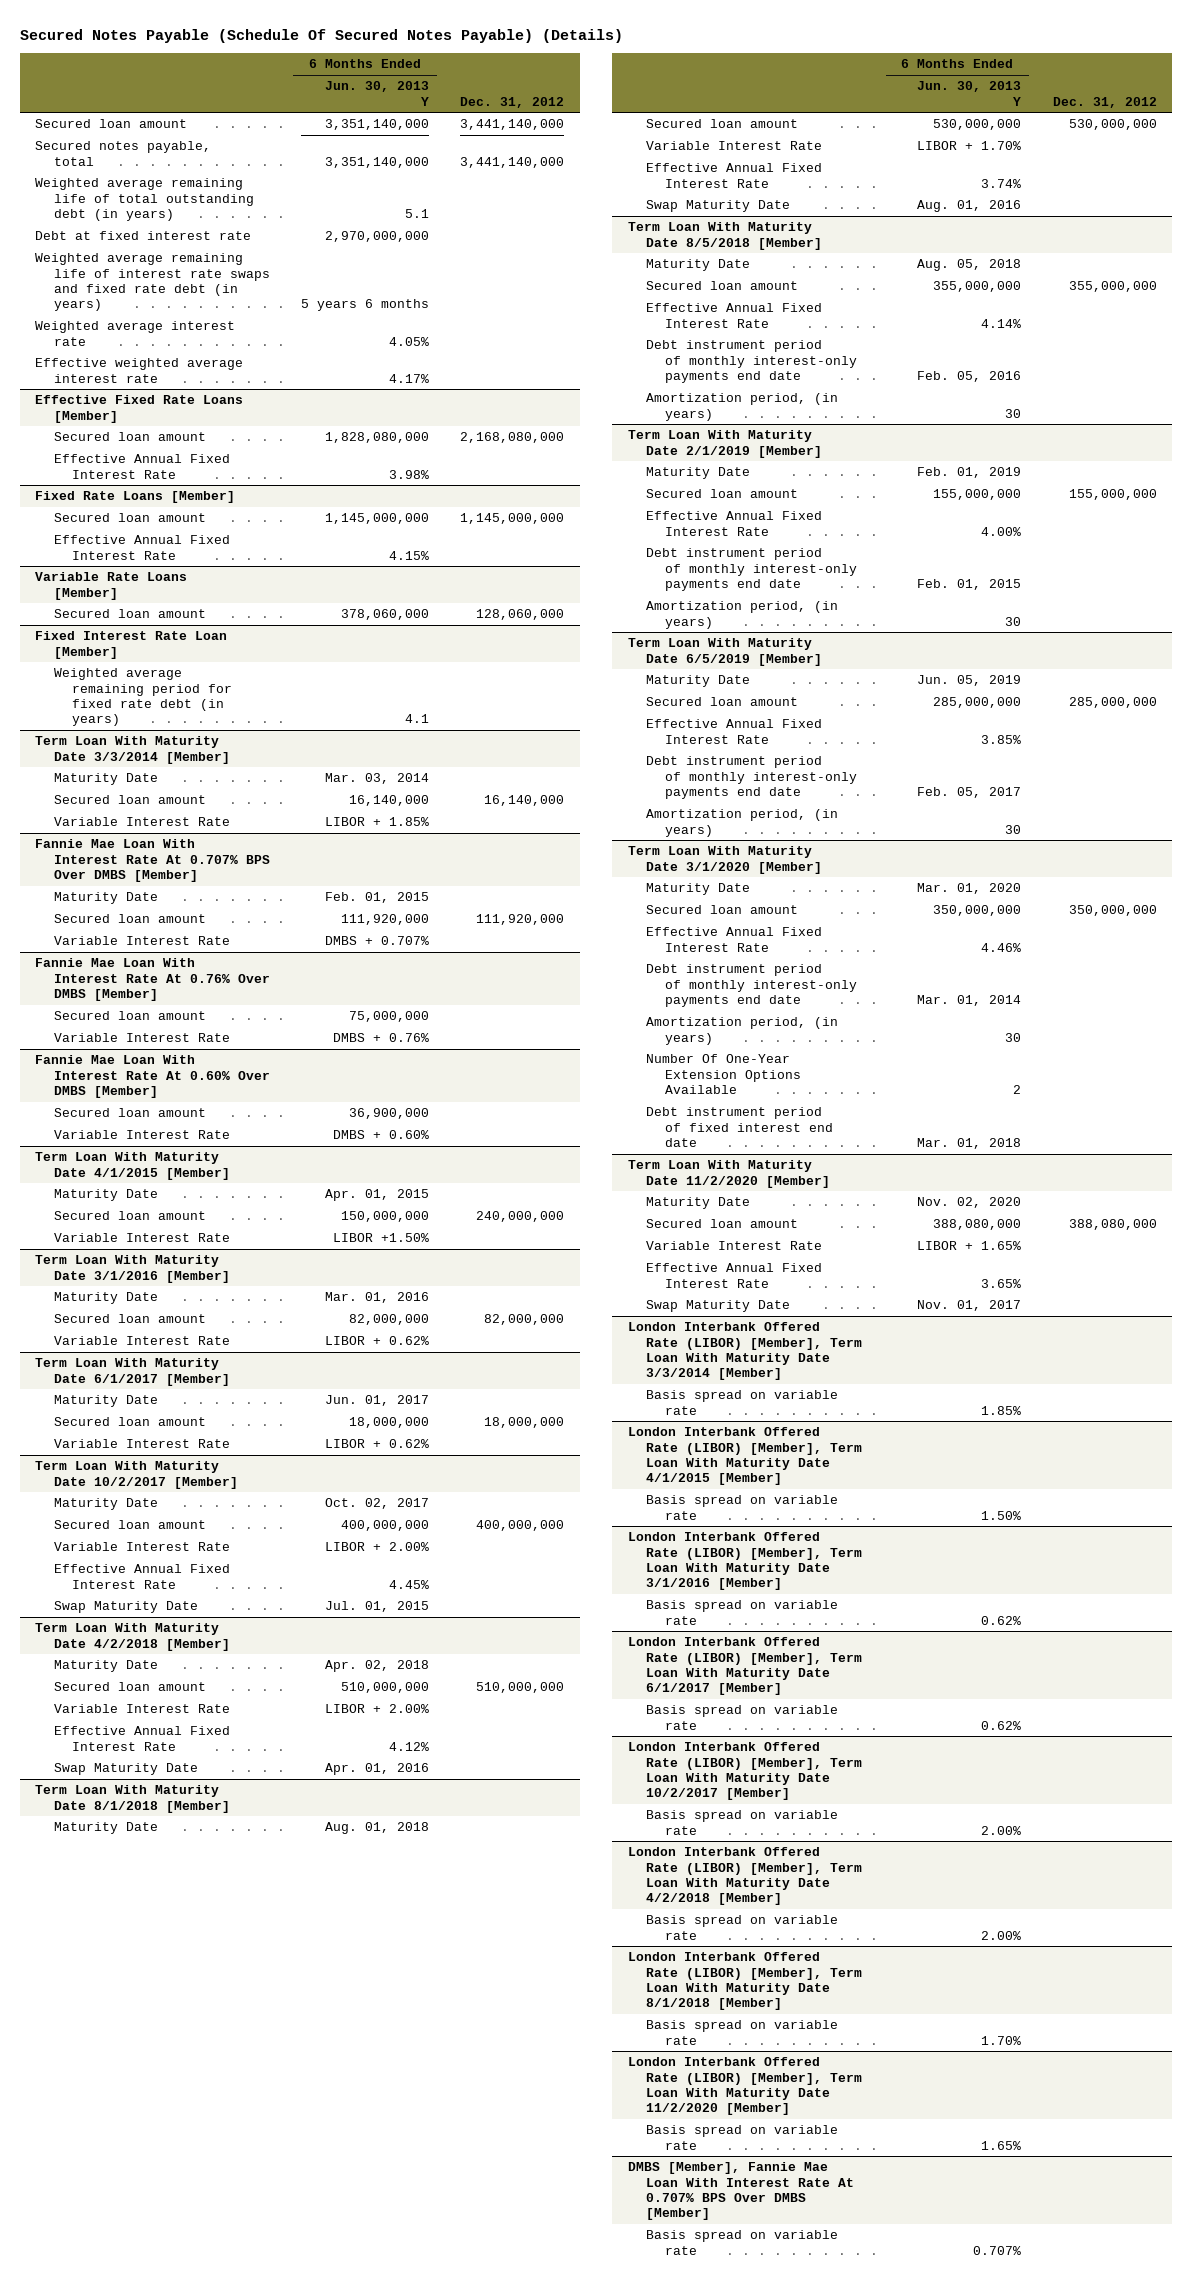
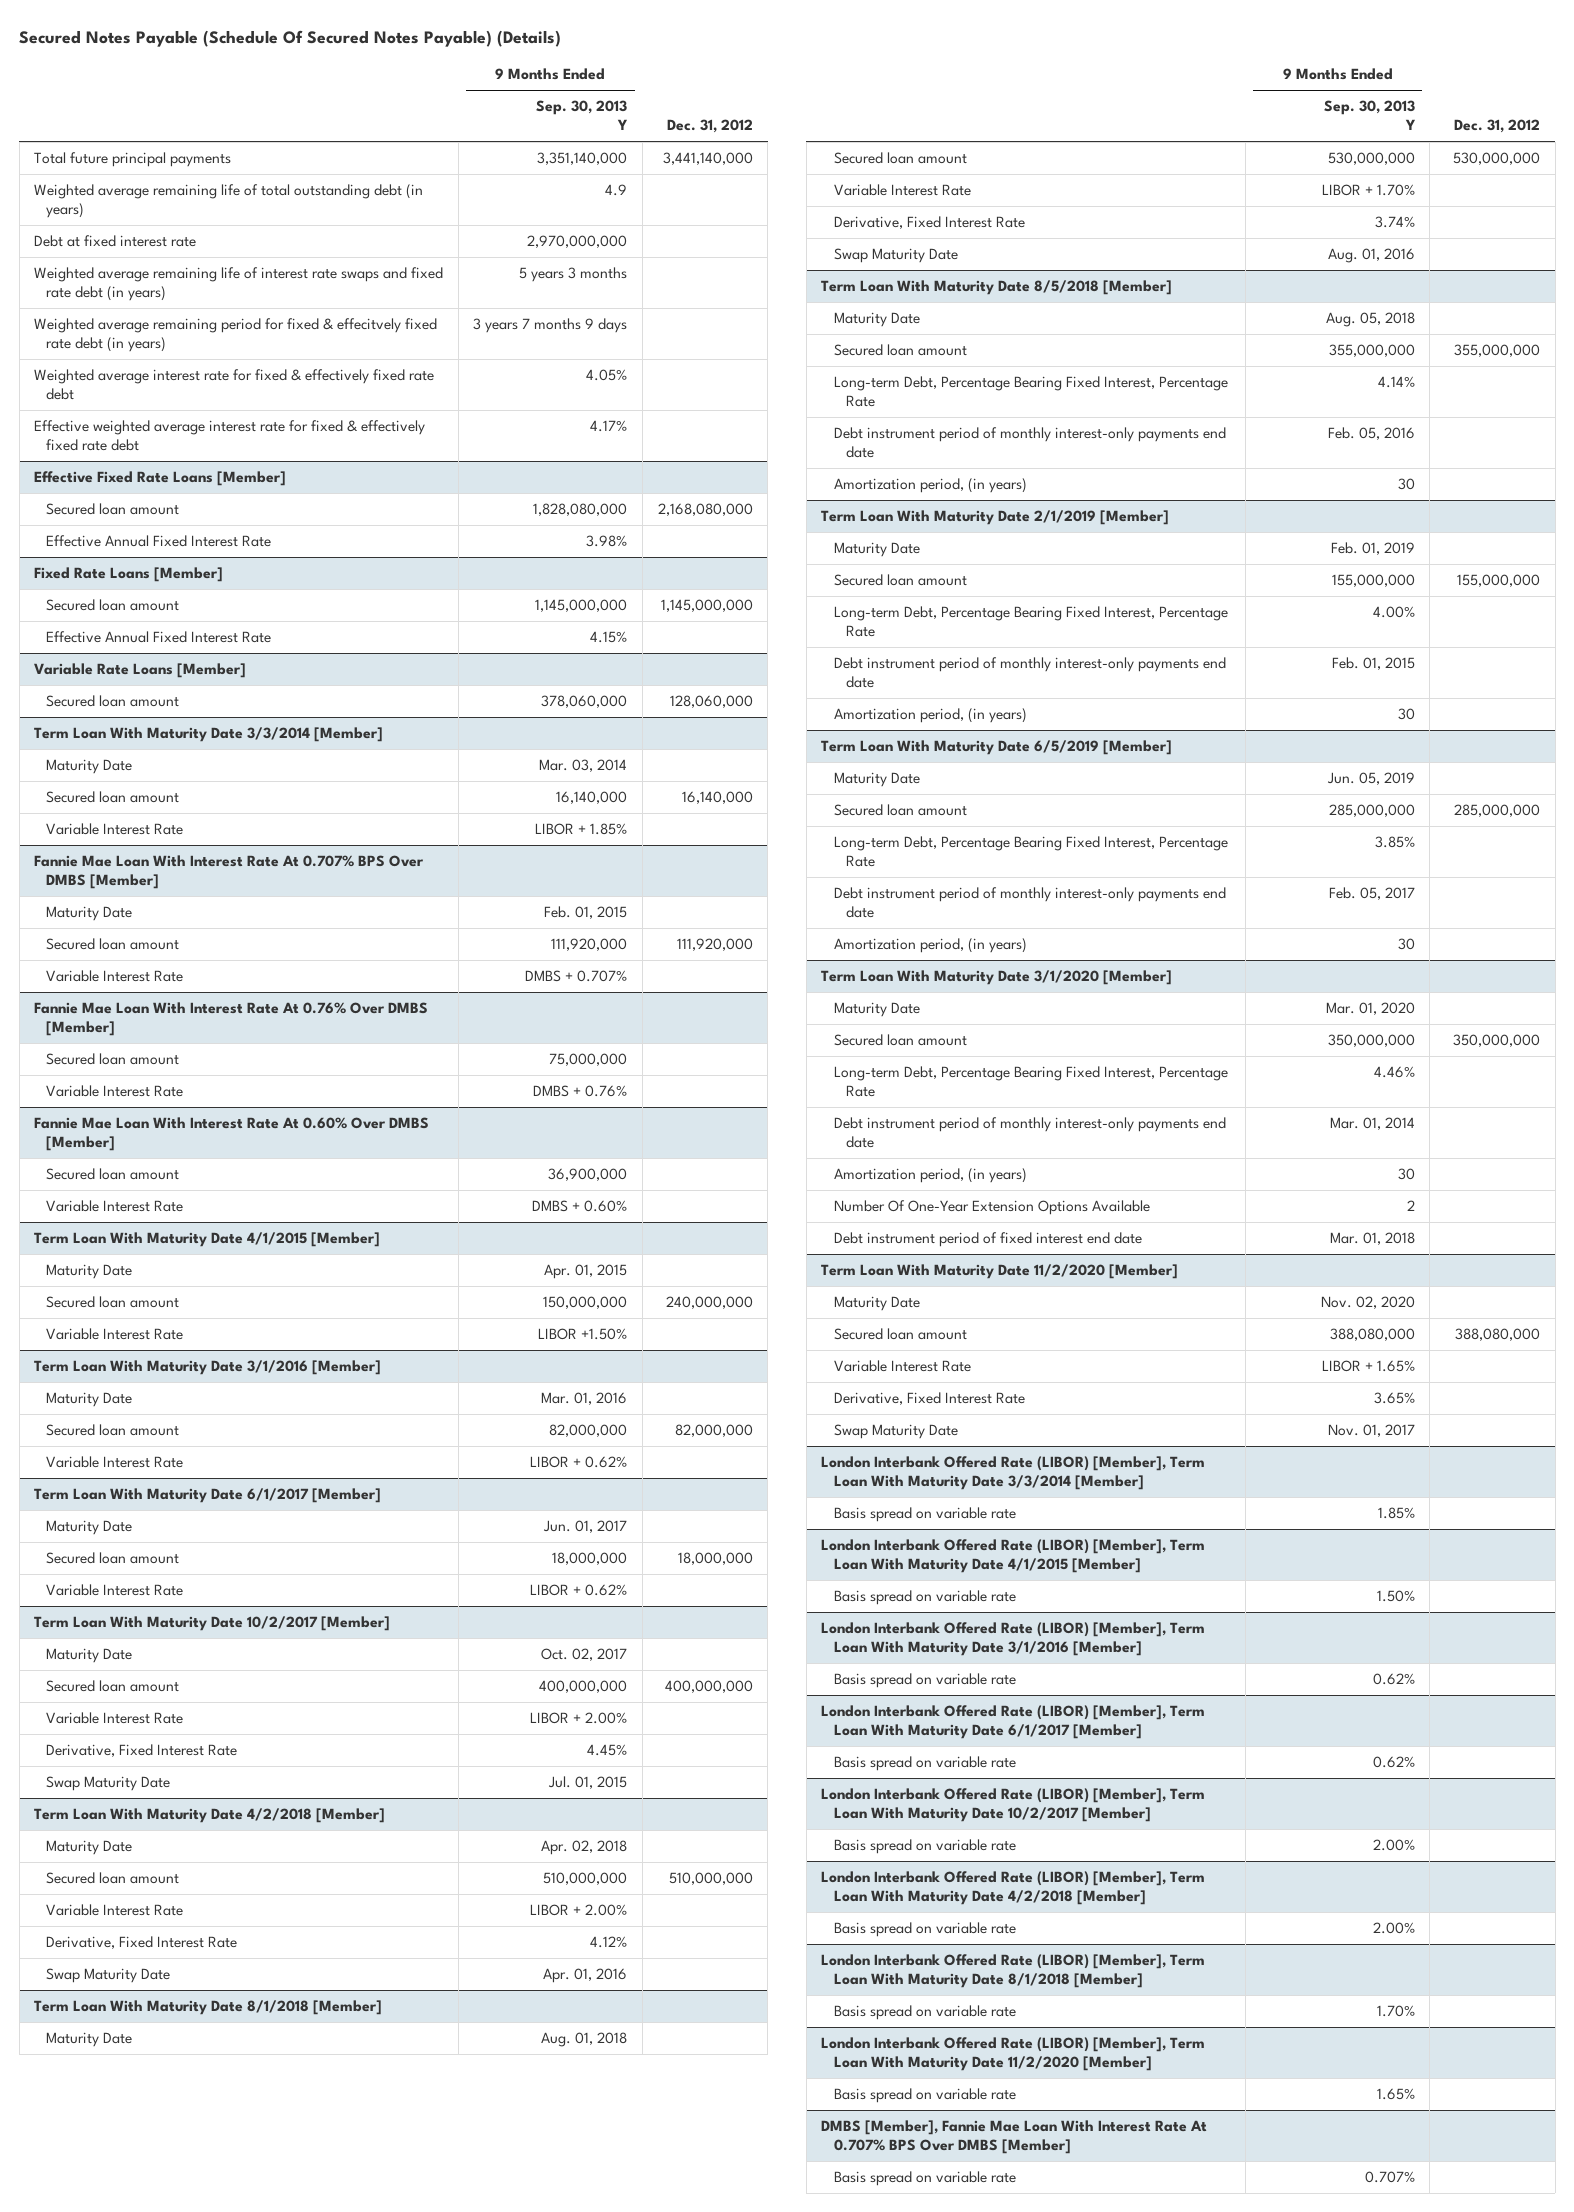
- | 6 Months Ended Jun. 30, 2013 Y | Dec. 31, 2012
+ | 9 Months Ended Sep. 30, 2013 Y | Dec. 31, 2012
- Secured loan amount | 3,351,140,000 | 3,441,140,000
- Secured notes payable, total | 3,351,140,000 | 3,441,140,000
+ Total future principal payments | 3,351,140,000 | 3,441,140,000
- Weighted average interest rate | 4.05% |
- Effective weighted average interest rate | 4.17% |
+ Weighted average remaining period for fixed & effecitvely fixed rate debt (in years) | 3 years 7 months 9 days |
+ Weighted average interest rate for fixed & effectively fixed rate debt | 4.05% |
+ Effective weighted average interest rate for fixed & effectively fixed rate debt | 4.17% |
- Fixed Interest Rate Loan [Member]
- Weighted average remaining period for fixed rate debt (in years) | 4.1 |
@ Term Loan With Maturity Date 10/2/2017 [Member]
- Effective Annual Fixed Interest Rate | 4.45% |
+ Derivative, Fixed Interest Rate | 4.45% |
@ Term Loan With Maturity Date 4/2/2018 [Member]
- Effective Annual Fixed Interest Rate | 4.12% |
+ Derivative, Fixed Interest Rate | 4.12% |
@ Term Loan With Maturity Date 8/1/2018 [Member]
- Effective Annual Fixed Interest Rate | 3.74% |
+ Derivative, Fixed Interest Rate | 3.74% |
@ Term Loan With Maturity Date 8/5/2018 [Member]
- Effective Annual Fixed Interest Rate | 4.14% |
+ Long-term Debt, Percentage Bearing Fixed Interest, Percentage Rate | 4.14% |
@ Term Loan With Maturity Date 2/1/2019 [Member]
- Effective Annual Fixed Interest Rate | 4.00% |
+ Long-term Debt, Percentage Bearing Fixed Interest, Percentage Rate | 4.00% |
@ Term Loan With Maturity Date 6/5/2019 [Member]
- Effective Annual Fixed Interest Rate | 3.85% |
+ Long-term Debt, Percentage Bearing Fixed Interest, Percentage Rate | 3.85% |
@ Term Loan With Maturity Date 3/1/2020 [Member]
- Effective Annual Fixed Interest Rate | 4.46% |
+ Long-term Debt, Percentage Bearing Fixed Interest, Percentage Rate | 4.46% |
@ Term Loan With Maturity Date 11/2/2020 [Member]
- Effective Annual Fixed Interest Rate | 3.65% |
+ Derivative, Fixed Interest Rate | 3.65% |

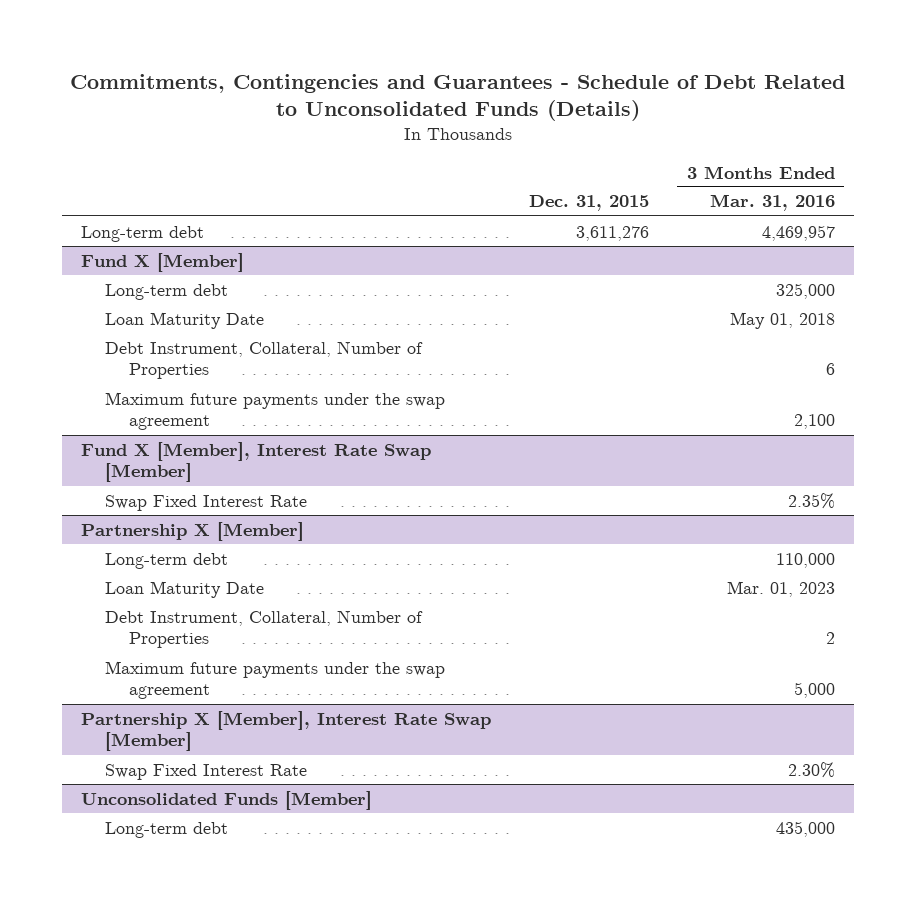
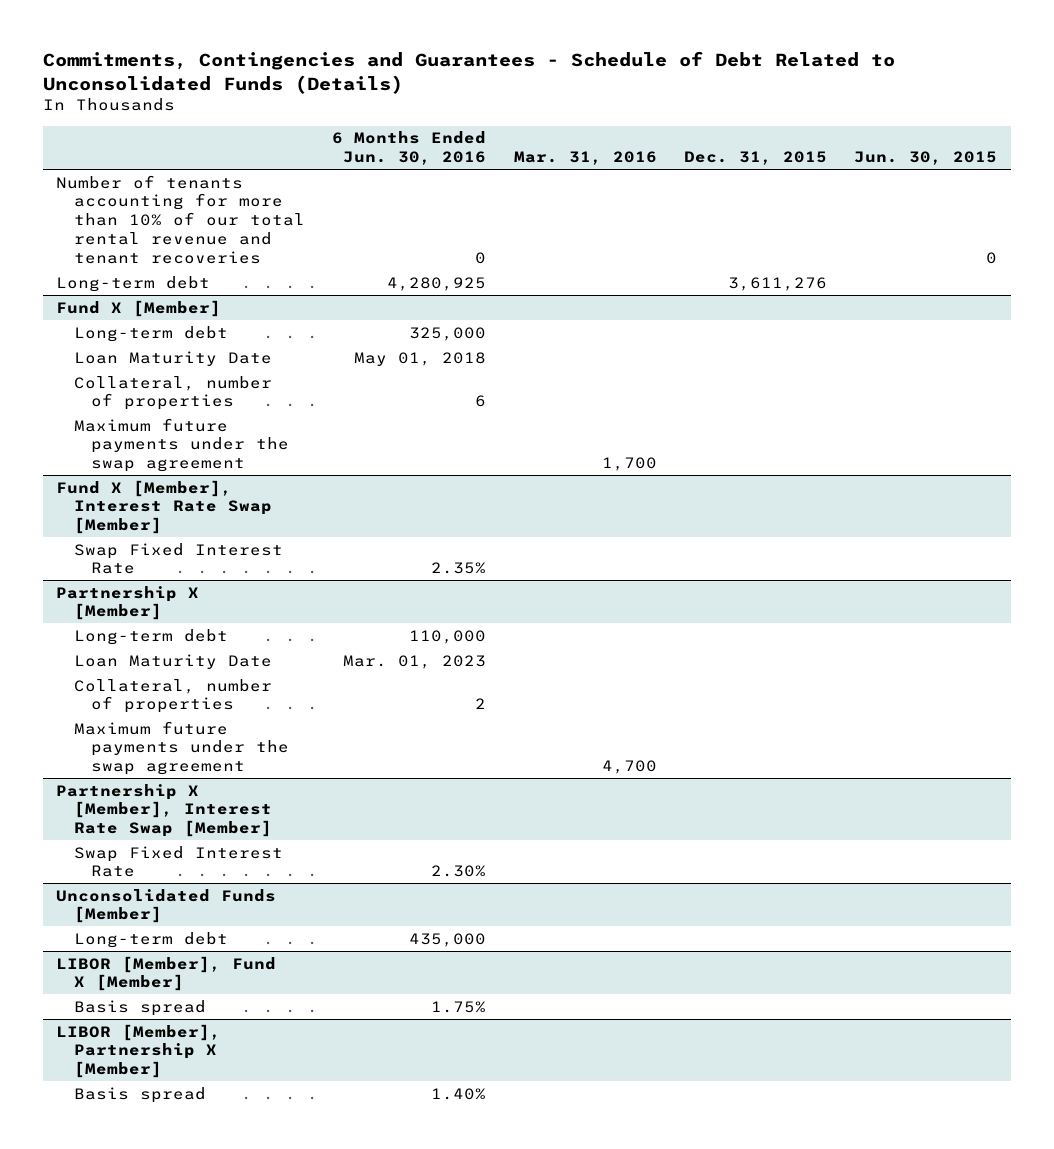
- | Dec. 31, 2015 | 3 Months Ended Mar. 31, 2016
+ | 6 Months Ended Jun. 30, 2016 | Mar. 31, 2016 | Dec. 31, 2015 | Jun. 30, 2015
+ Number of tenants accounting for more than 10% of our total rental revenue and tenant recoveries | 0 | | | 0
@ Fund X [Member]
- Debt Instrument, Collateral, Number of Properties | | 6
+ Collateral, number of properties | 6 | | |
@ Partnership X [Member]
- Debt Instrument, Collateral, Number of Properties | | 2
+ Collateral, number of properties | 2 | | |
+ LIBOR [Member], Fund X [Member]
+ Basis spread | 1.75% | | |
+ LIBOR [Member], Partnership X [Member]
+ Basis spread | 1.40% | | |

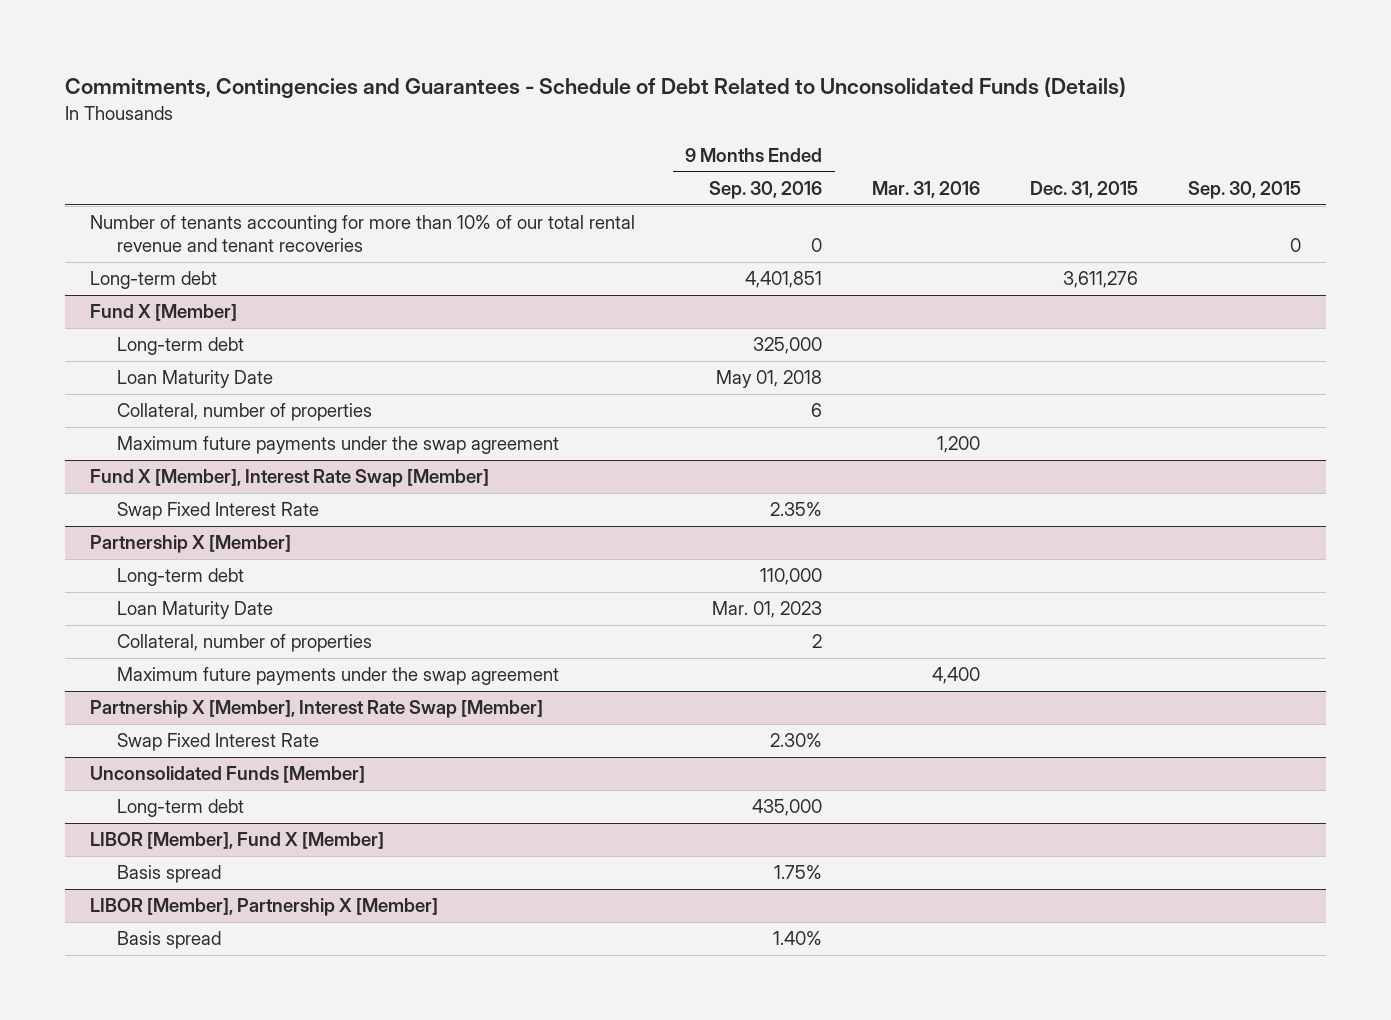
- | 6 Months Ended Jun. 30, 2016 | Mar. 31, 2016 | Dec. 31, 2015 | Jun. 30, 2015
+ | 9 Months Ended Sep. 30, 2016 | Mar. 31, 2016 | Dec. 31, 2015 | Sep. 30, 2015
@ Fund X [Member]
- Maximum future payments under the swap agreement | | 1,700 | |
+ Maximum future payments under the swap agreement | | 1,200 | |
@ Partnership X [Member]
- Maximum future payments under the swap agreement | | 4,700 | |
+ Maximum future payments under the swap agreement | | 4,400 | |

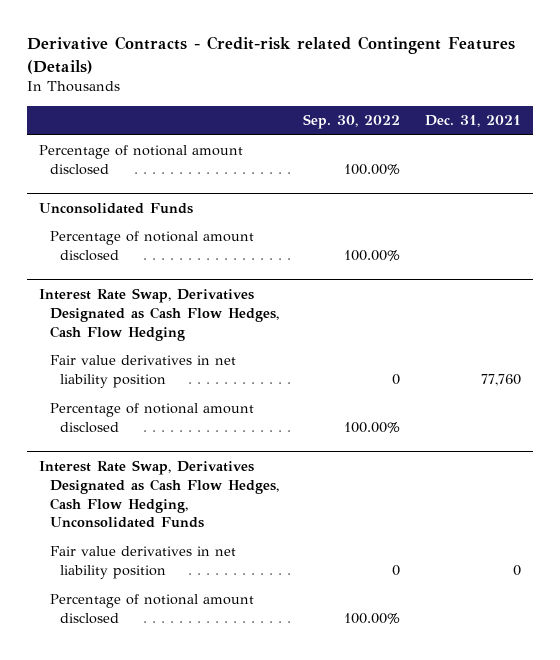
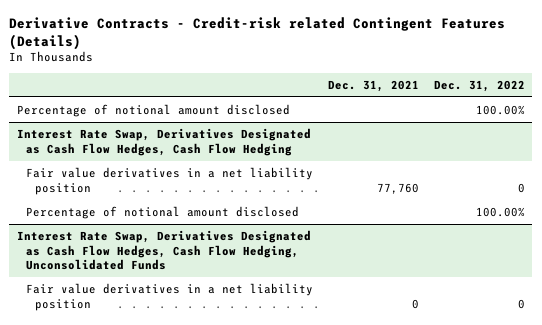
- | Sep. 30, 2022 | Dec. 31, 2021
+ | Dec. 31, 2021 | Dec. 31, 2022
- Unconsolidated Funds
- Percentage of notional amount disclosed | 100.00% |
@ Interest Rate Swap, Derivatives Designated as Cash Flow Hedges, Cash Flow Hedging
- Fair value derivatives in net liability position | 0 | 77,760
+ Fair value derivatives in a net liability position | 77,760 | 0
@ Interest Rate Swap, Derivatives Designated as Cash Flow Hedges, Cash Flow Hedging, Unconsolidated Funds
- Fair value derivatives in net liability position | 0 | 0
- Percentage of notional amount disclosed | 100.00% |
+ Fair value derivatives in a net liability position | 0 | 0

